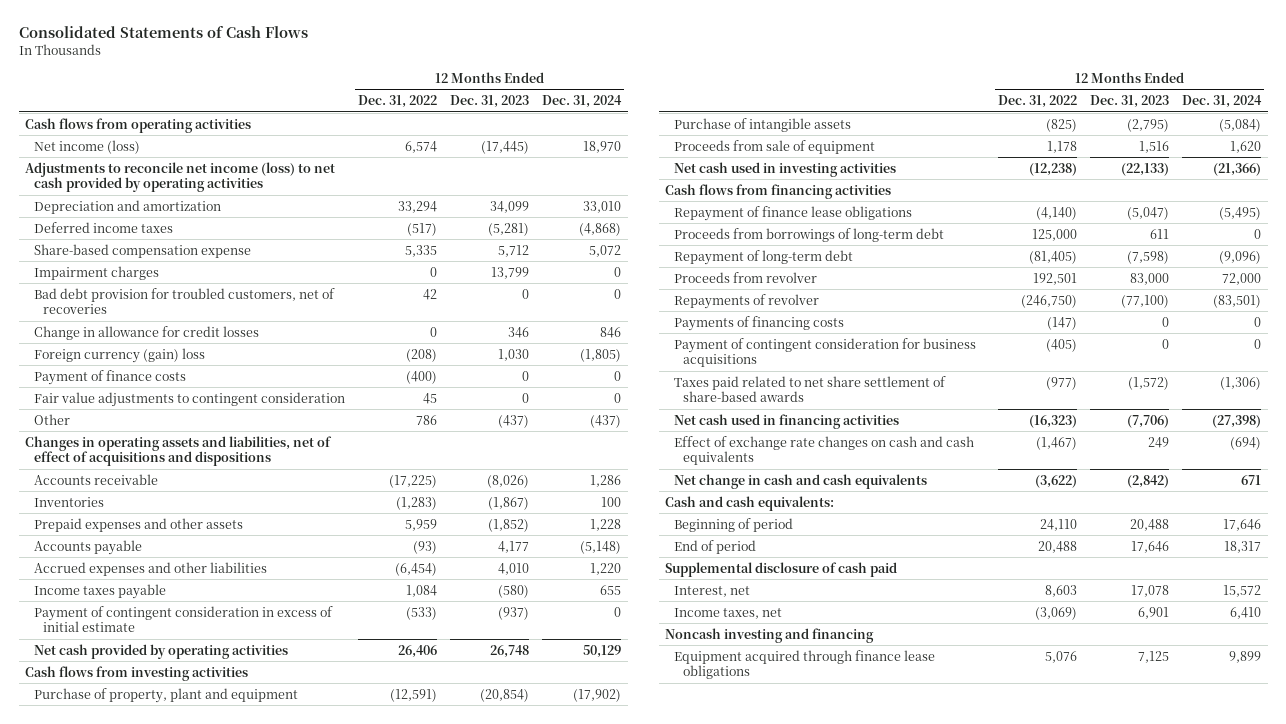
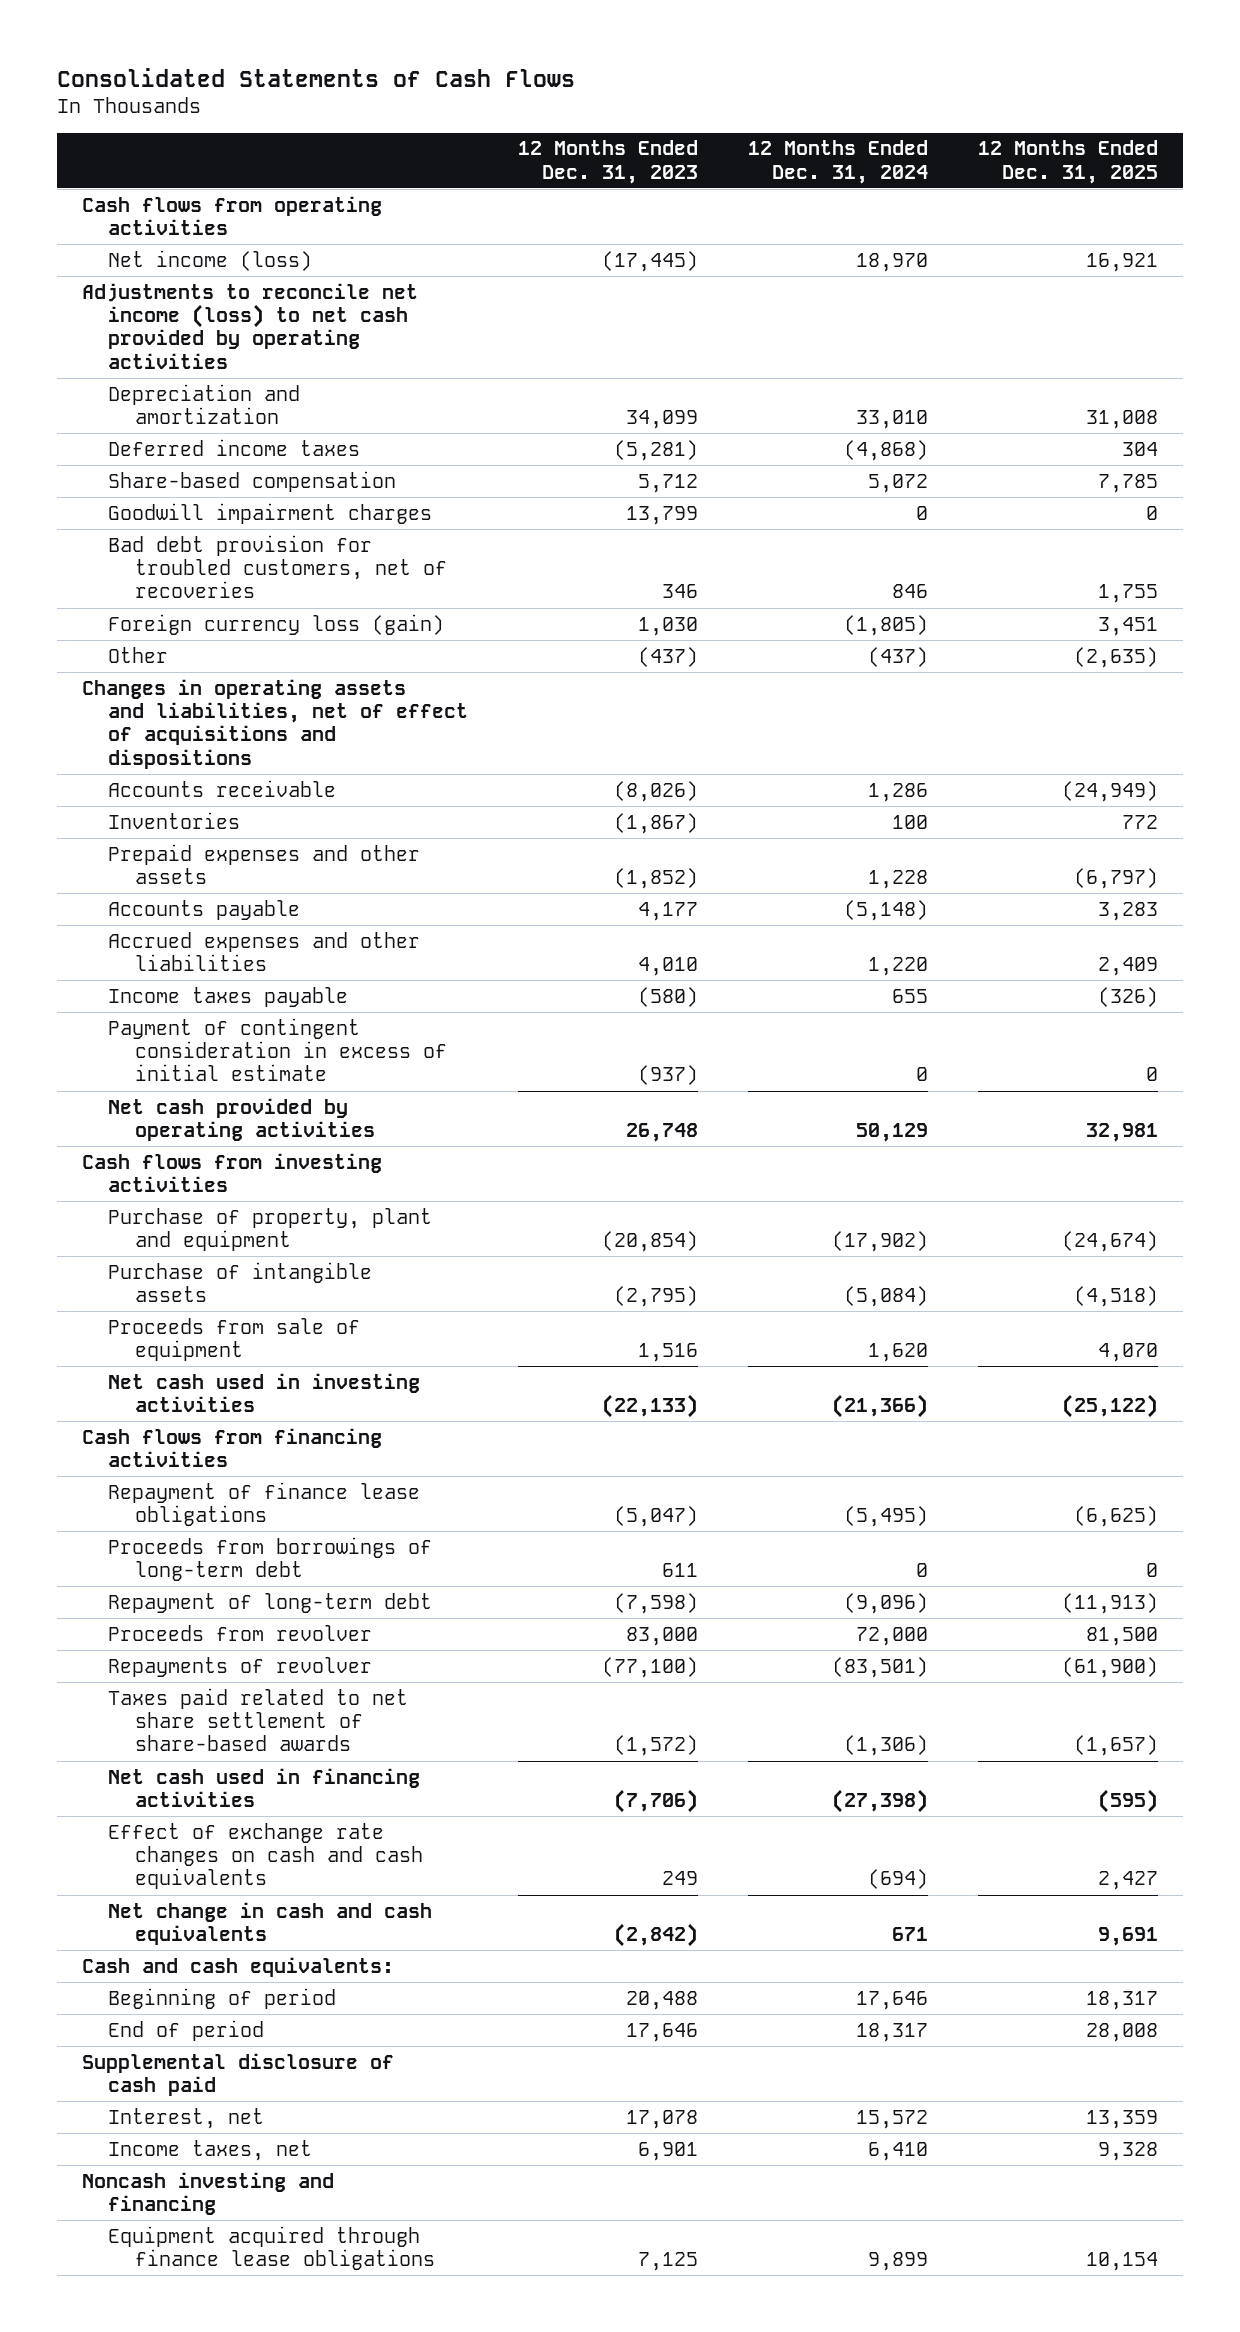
- | 12 Months Ended Dec. 31, 2022 | 12 Months Ended Dec. 31, 2023 | 12 Months Ended Dec. 31, 2024
+ | 12 Months Ended Dec. 31, 2023 | 12 Months Ended Dec. 31, 2024 | 12 Months Ended Dec. 31, 2025
- Share-based compensation expense | 5,335 | 5,712 | 5,072
- Impairment charges | 0 | 13,799 | 0
- Bad debt provision for troubled customers, net of recoveries | 42 | 0 | 0
- Change in allowance for credit losses | 0 | 346 | 846
- Foreign currency (gain) loss | (208) | 1,030 | (1,805)
- Payment of finance costs | (400) | 0 | 0
- Fair value adjustments to contingent consideration | 45 | 0 | 0
+ Share-based compensation | 5,712 | 5,072 | 7,785
+ Goodwill impairment charges | 13,799 | 0 | 0
+ Bad debt provision for troubled customers, net of recoveries | 346 | 846 | 1,755
+ Foreign currency loss (gain) | 1,030 | (1,805) | 3,451
- Payments of financing costs | (147) | 0 | 0
- Payment of contingent consideration for business acquisitions | (405) | 0 | 0

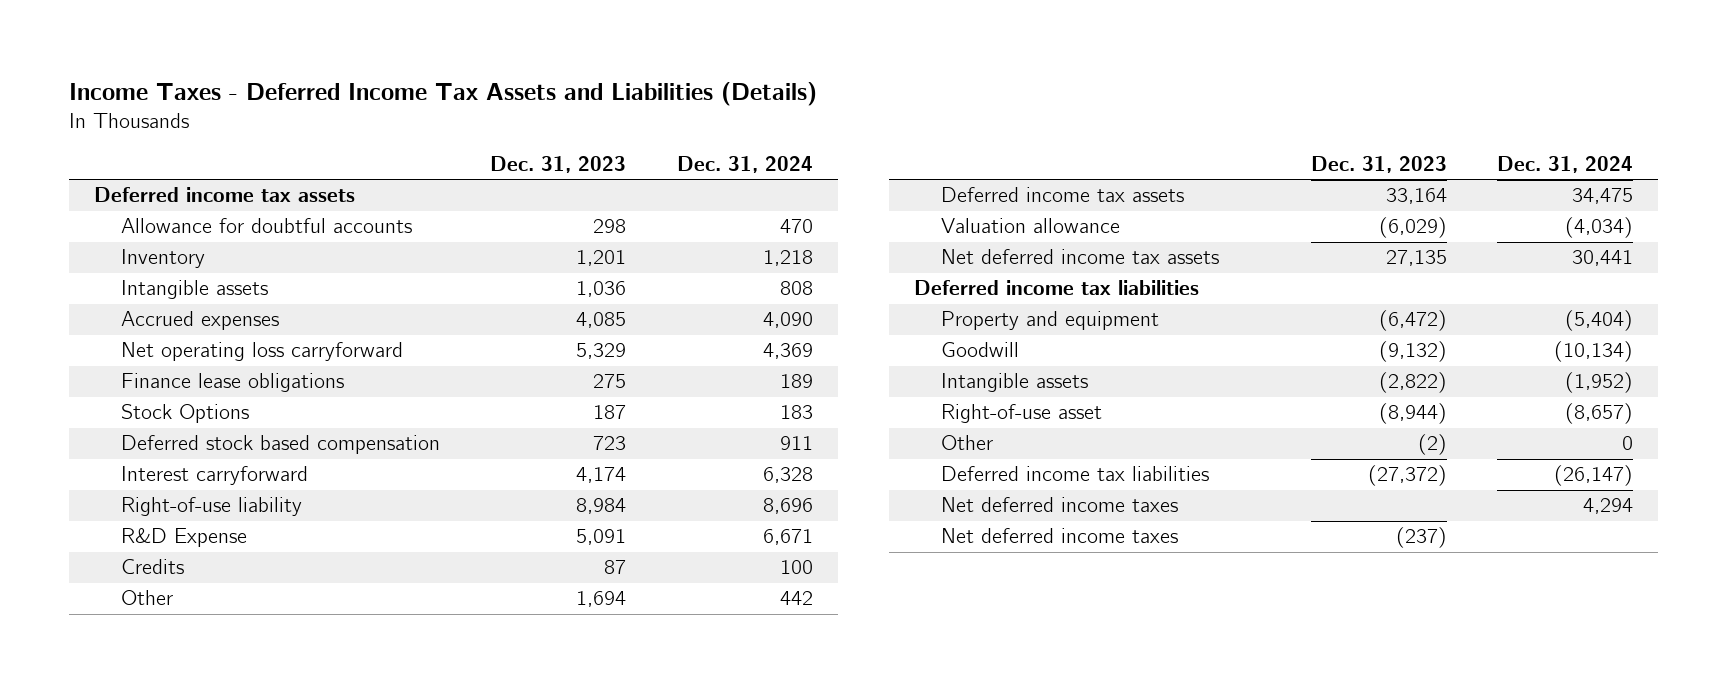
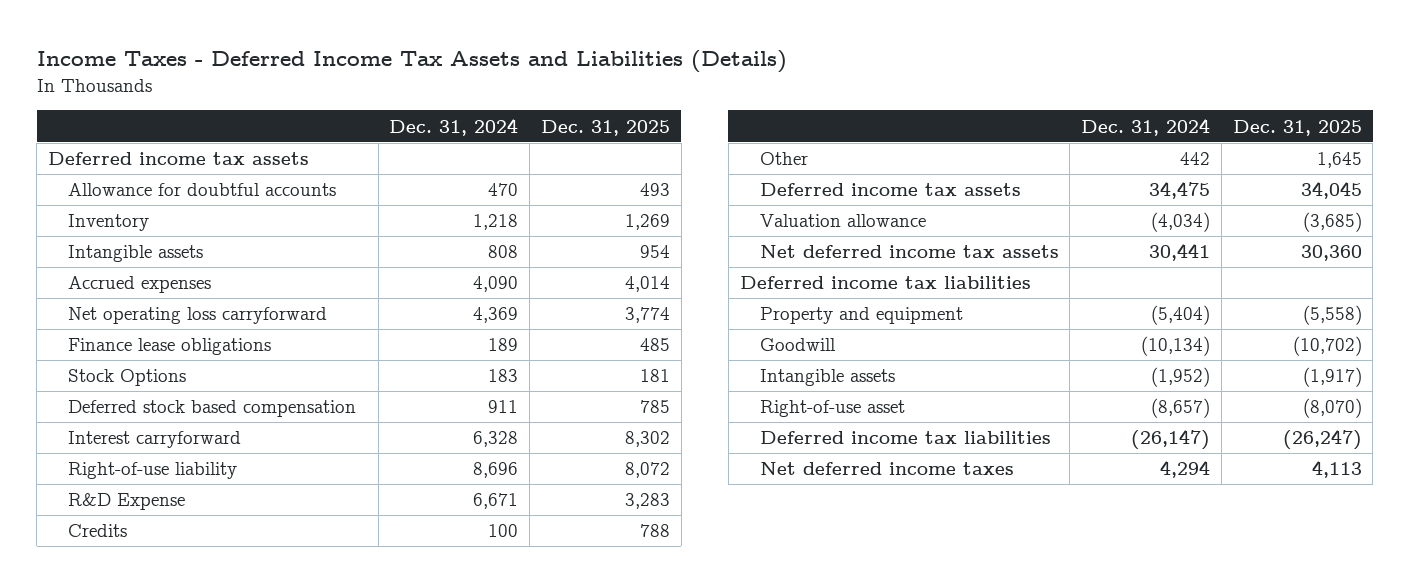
- | Dec. 31, 2023 | Dec. 31, 2024
+ | Dec. 31, 2024 | Dec. 31, 2025
- Other | (2) | 0
- Net deferred income taxes | (237) |

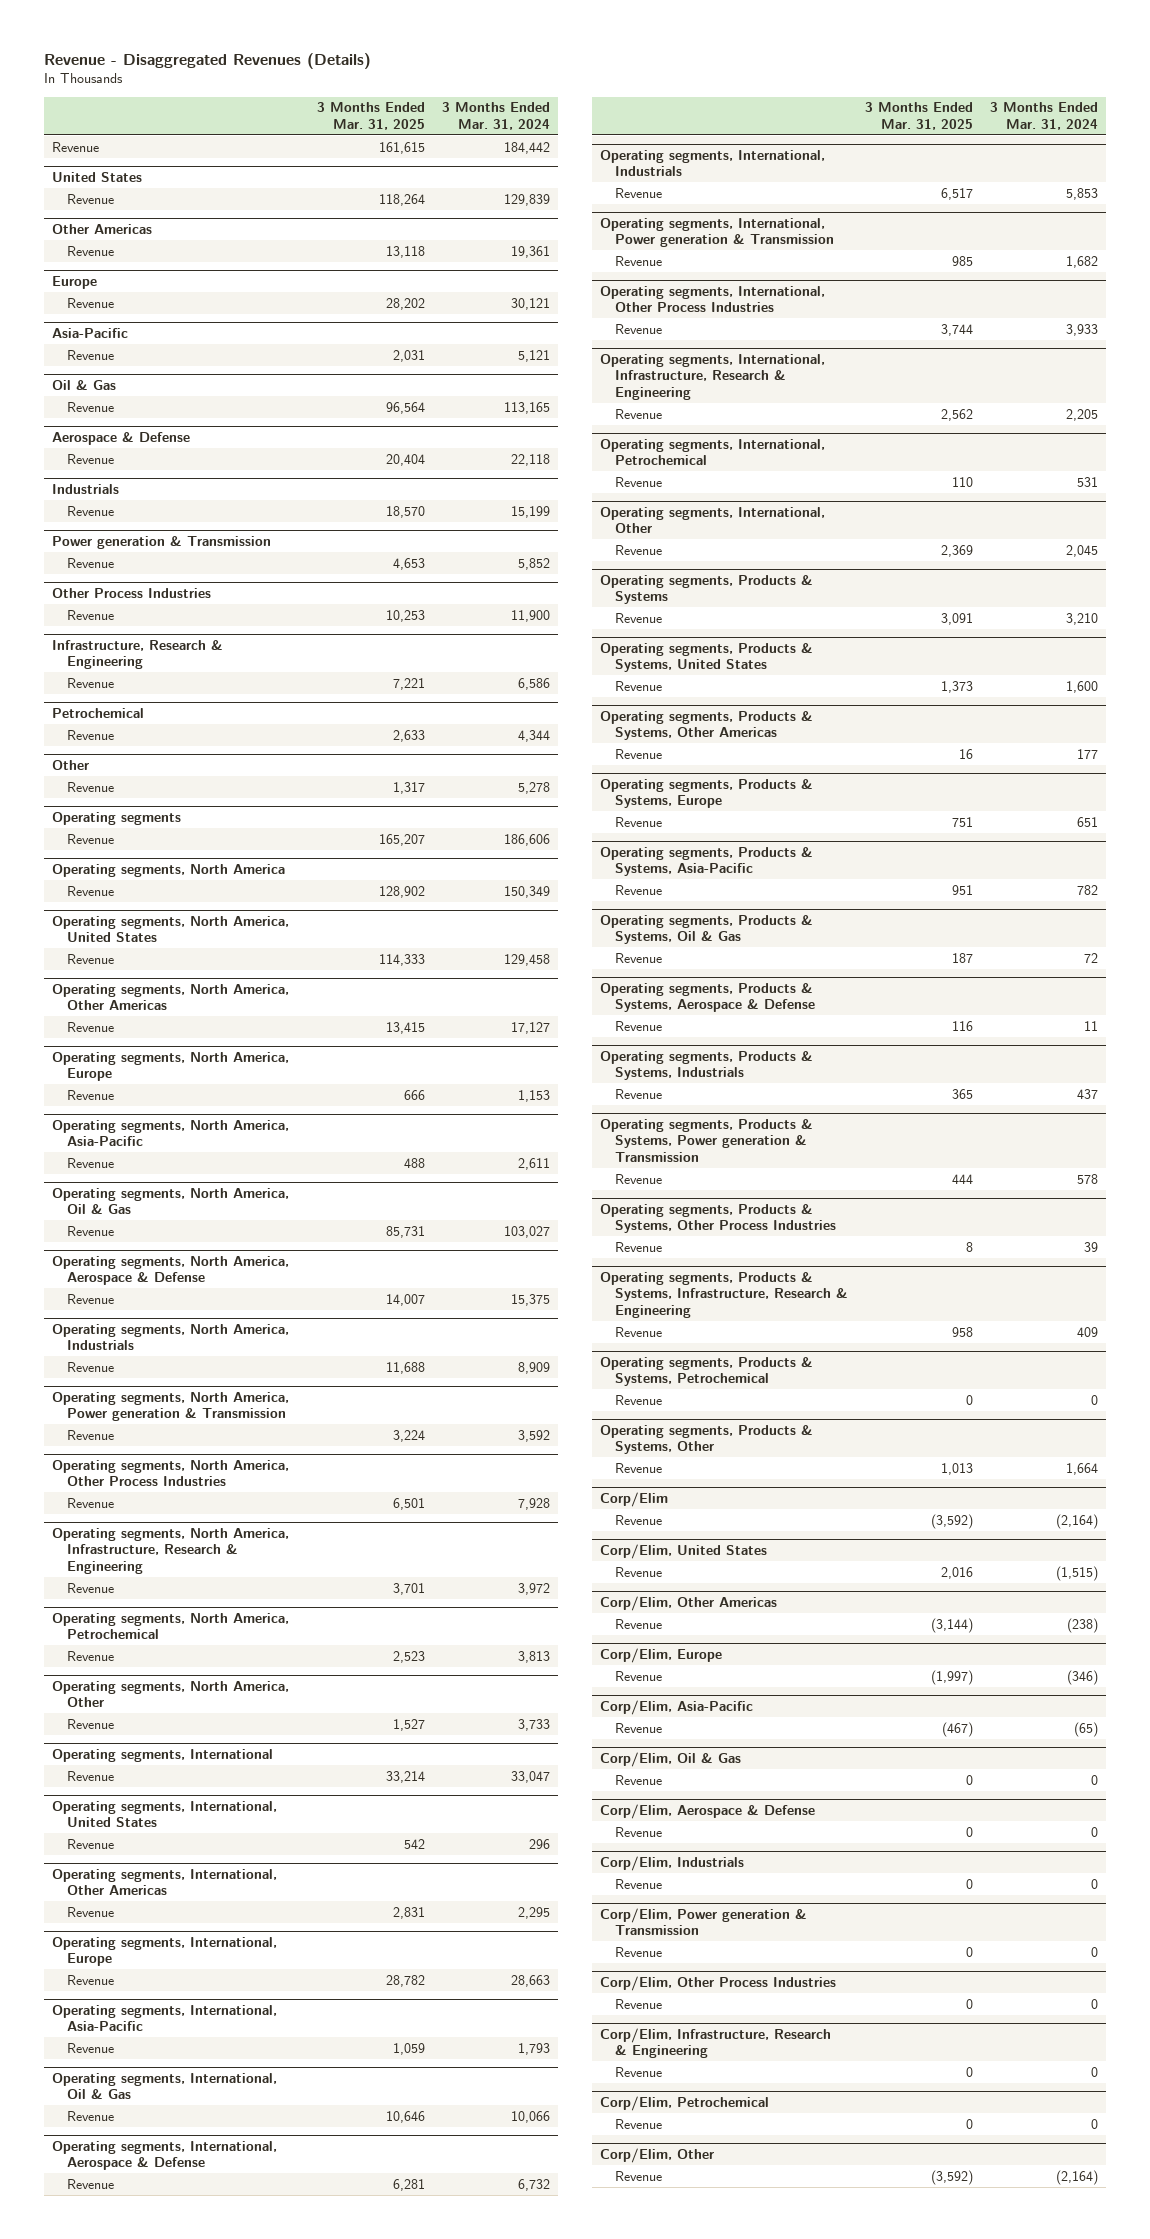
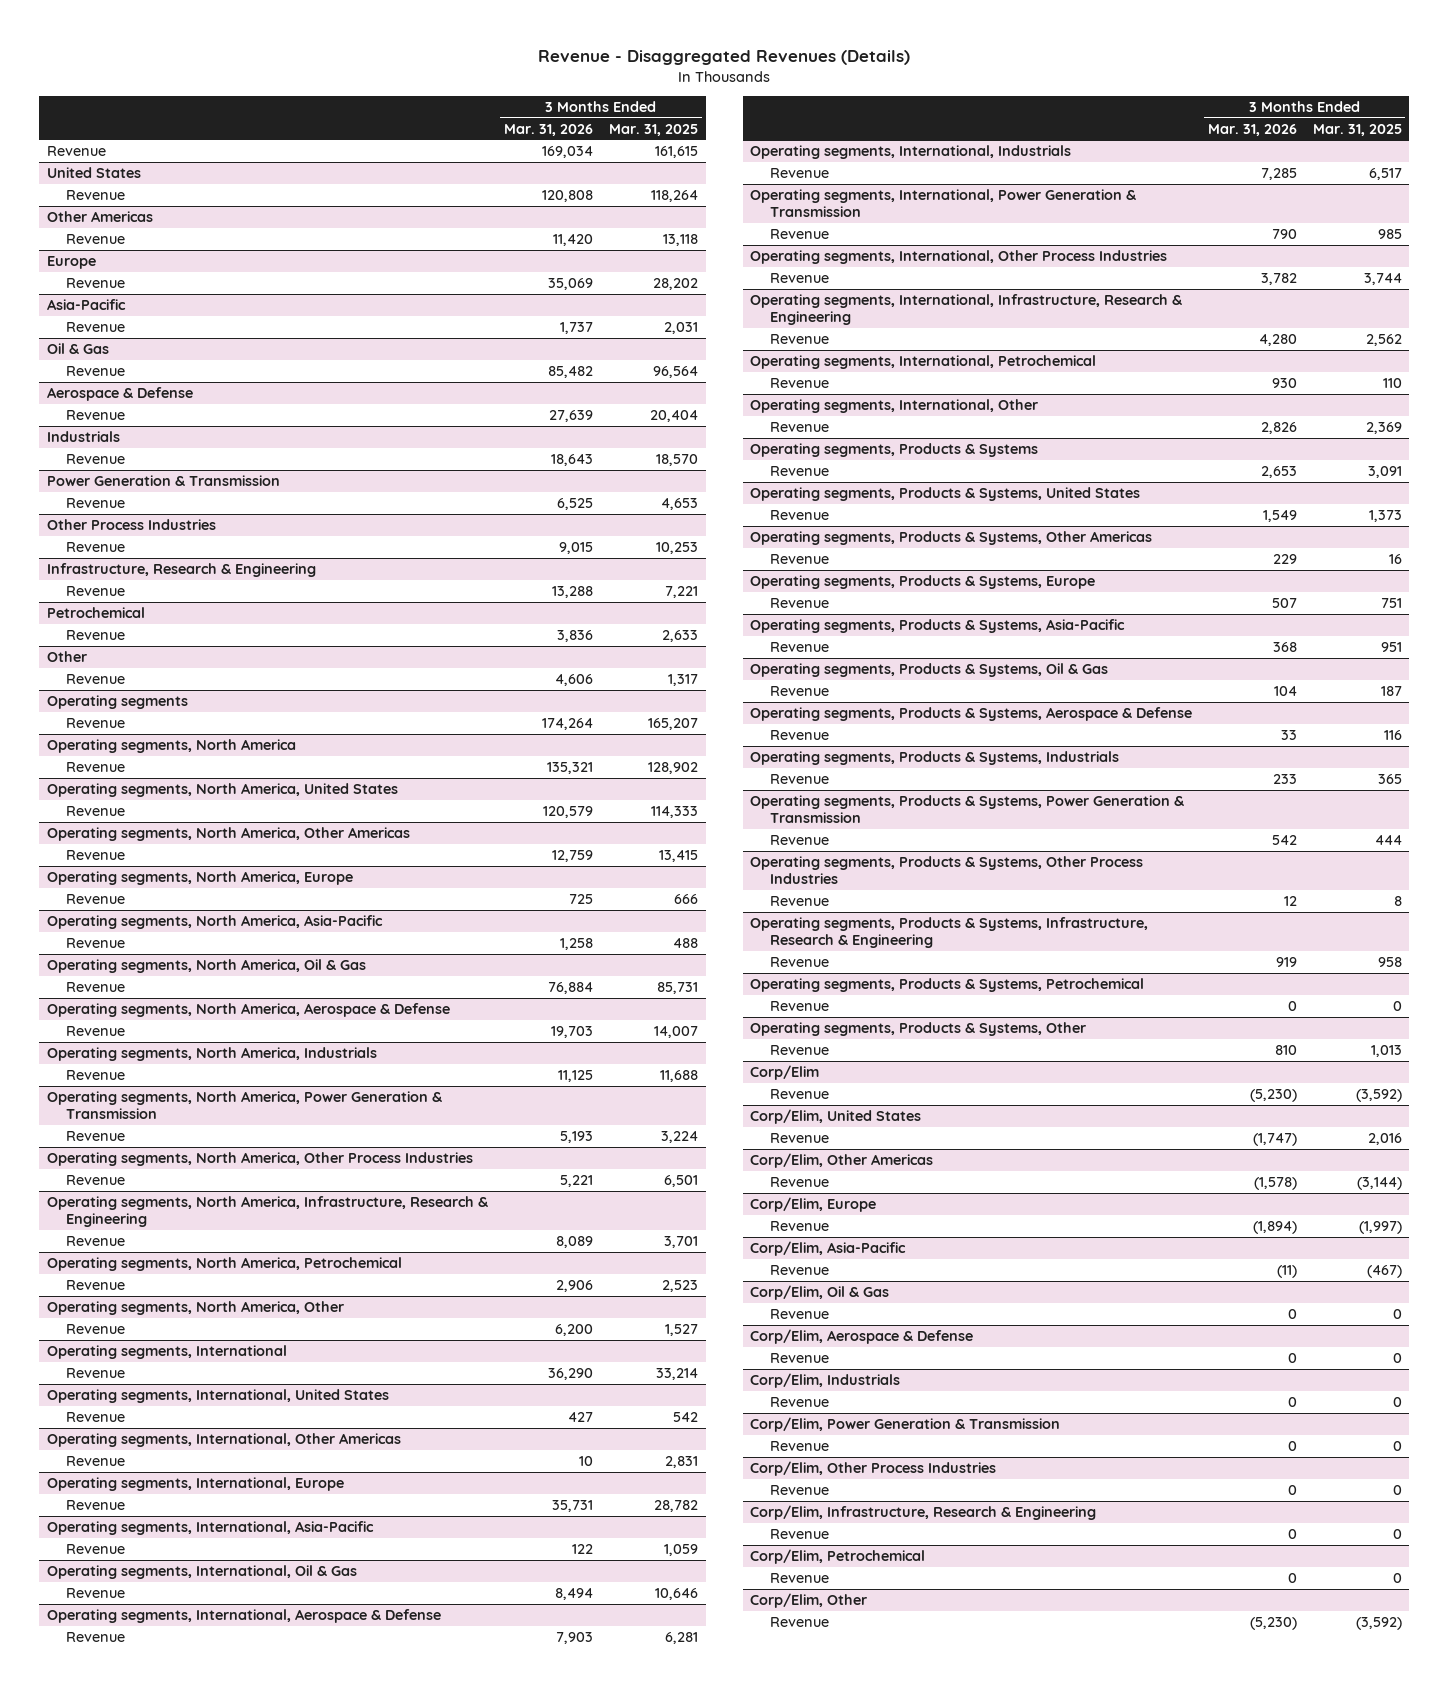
- | 3 Months Ended Mar. 31, 2025 | 3 Months Ended Mar. 31, 2024
+ | 3 Months Ended Mar. 31, 2026 | 3 Months Ended Mar. 31, 2025
- Power generation & Transmission
+ Power Generation & Transmission
- Operating segments, North America, Power generation & Transmission
+ Operating segments, North America, Power Generation & Transmission
- Operating segments, International, Power generation & Transmission
+ Operating segments, International, Power Generation & Transmission
- Operating segments, Products & Systems, Power generation & Transmission
+ Operating segments, Products & Systems, Power Generation & Transmission
- Corp/Elim, Power generation & Transmission
+ Corp/Elim, Power Generation & Transmission

